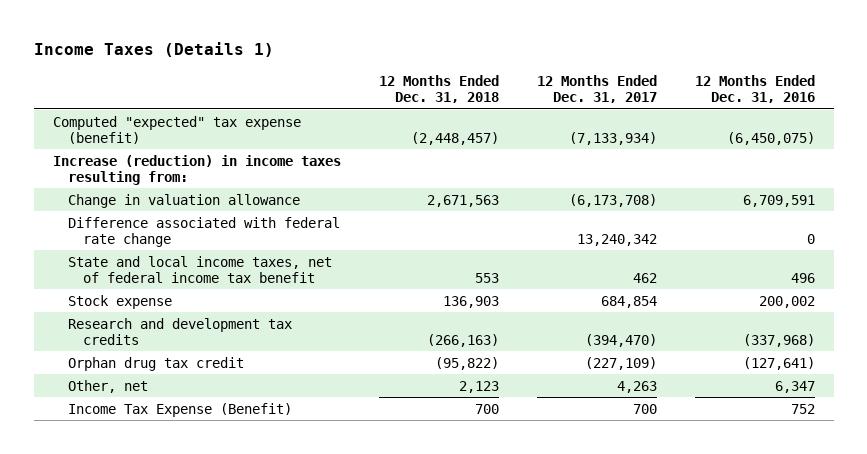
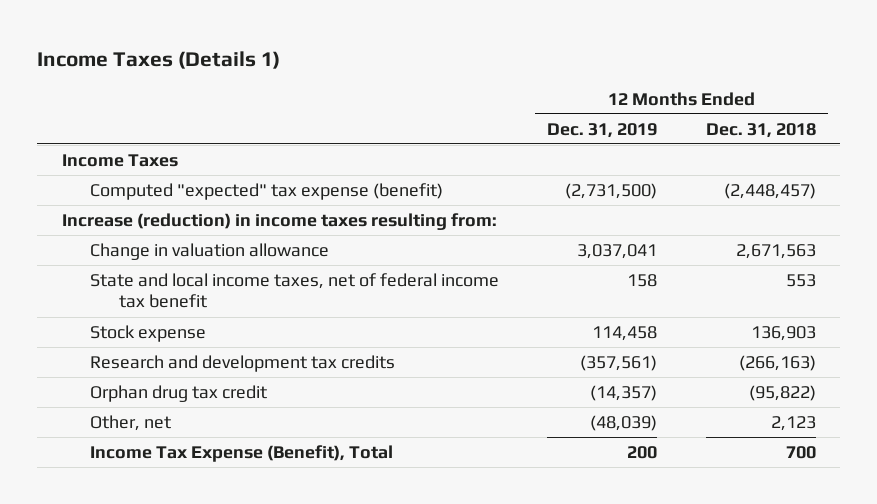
- | 12 Months Ended Dec. 31, 2018 | 12 Months Ended Dec. 31, 2017 | 12 Months Ended Dec. 31, 2016
+ | 12 Months Ended Dec. 31, 2019 | 12 Months Ended Dec. 31, 2018
+ Income Taxes
- Difference associated with federal rate change | | 13,240,342 | 0
- Income Tax Expense (Benefit) | 700 | 700 | 752
+ Income Tax Expense (Benefit), Total | 200 | 700

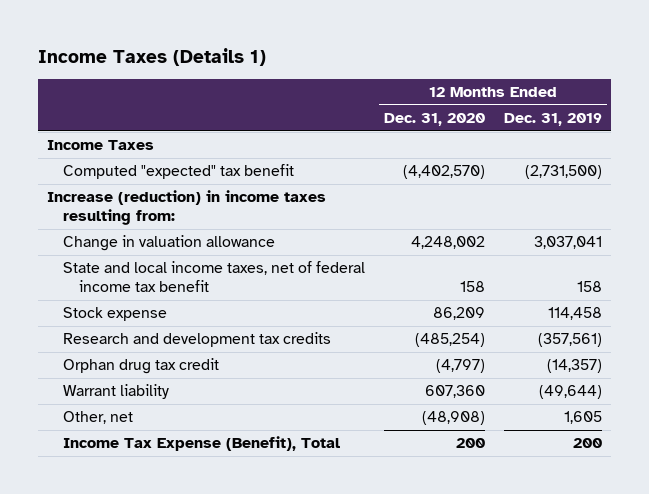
- | 12 Months Ended Dec. 31, 2019 | 12 Months Ended Dec. 31, 2018
+ | 12 Months Ended Dec. 31, 2020 | 12 Months Ended Dec. 31, 2019
- Computed "expected" tax expense (benefit) | (2,731,500) | (2,448,457)
+ Computed "expected" tax benefit | (4,402,570) | (2,731,500)
- Other, net | (48,039) | 2,123
+ Warrant liability | 607,360 | (49,644)
+ Other, net | (48,908) | 1,605

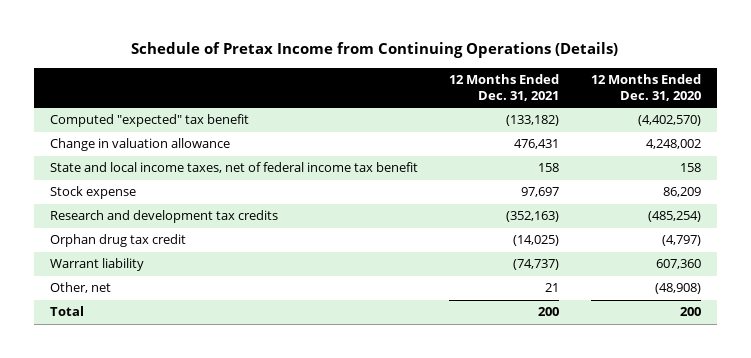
- Income Taxes (Details 1)
+ Schedule of Pretax Income from Continuing Operations (Details)
- | 12 Months Ended Dec. 31, 2020 | 12 Months Ended Dec. 31, 2019
+ | 12 Months Ended Dec. 31, 2021 | 12 Months Ended Dec. 31, 2020
- Income Taxes
- Increase (reduction) in income taxes resulting from:
- Income Tax Expense (Benefit), Total | 200 | 200
+ Total | 200 | 200

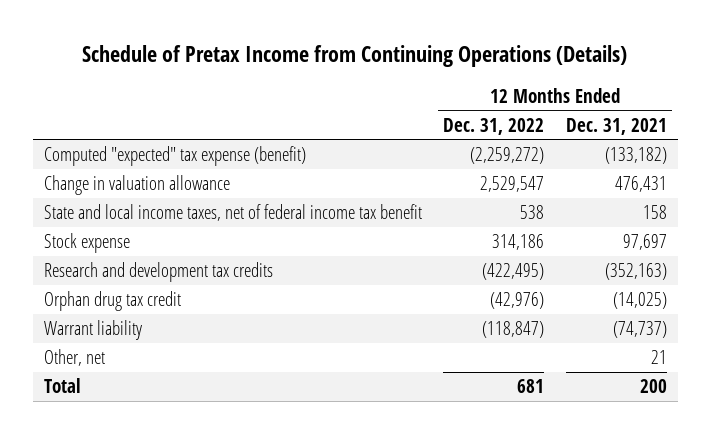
- | 12 Months Ended Dec. 31, 2021 | 12 Months Ended Dec. 31, 2020
+ | 12 Months Ended Dec. 31, 2022 | 12 Months Ended Dec. 31, 2021
- Computed "expected" tax benefit | (133,182) | (4,402,570)
+ Computed "expected" tax expense (benefit) | (2,259,272) | (133,182)

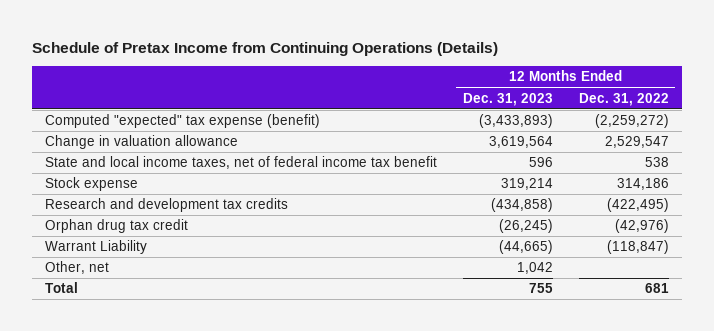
- | 12 Months Ended Dec. 31, 2022 | 12 Months Ended Dec. 31, 2021
+ | 12 Months Ended Dec. 31, 2023 | 12 Months Ended Dec. 31, 2022
- Warrant liability | (118,847) | (74,737)
+ Warrant Liability | (44,665) | (118,847)

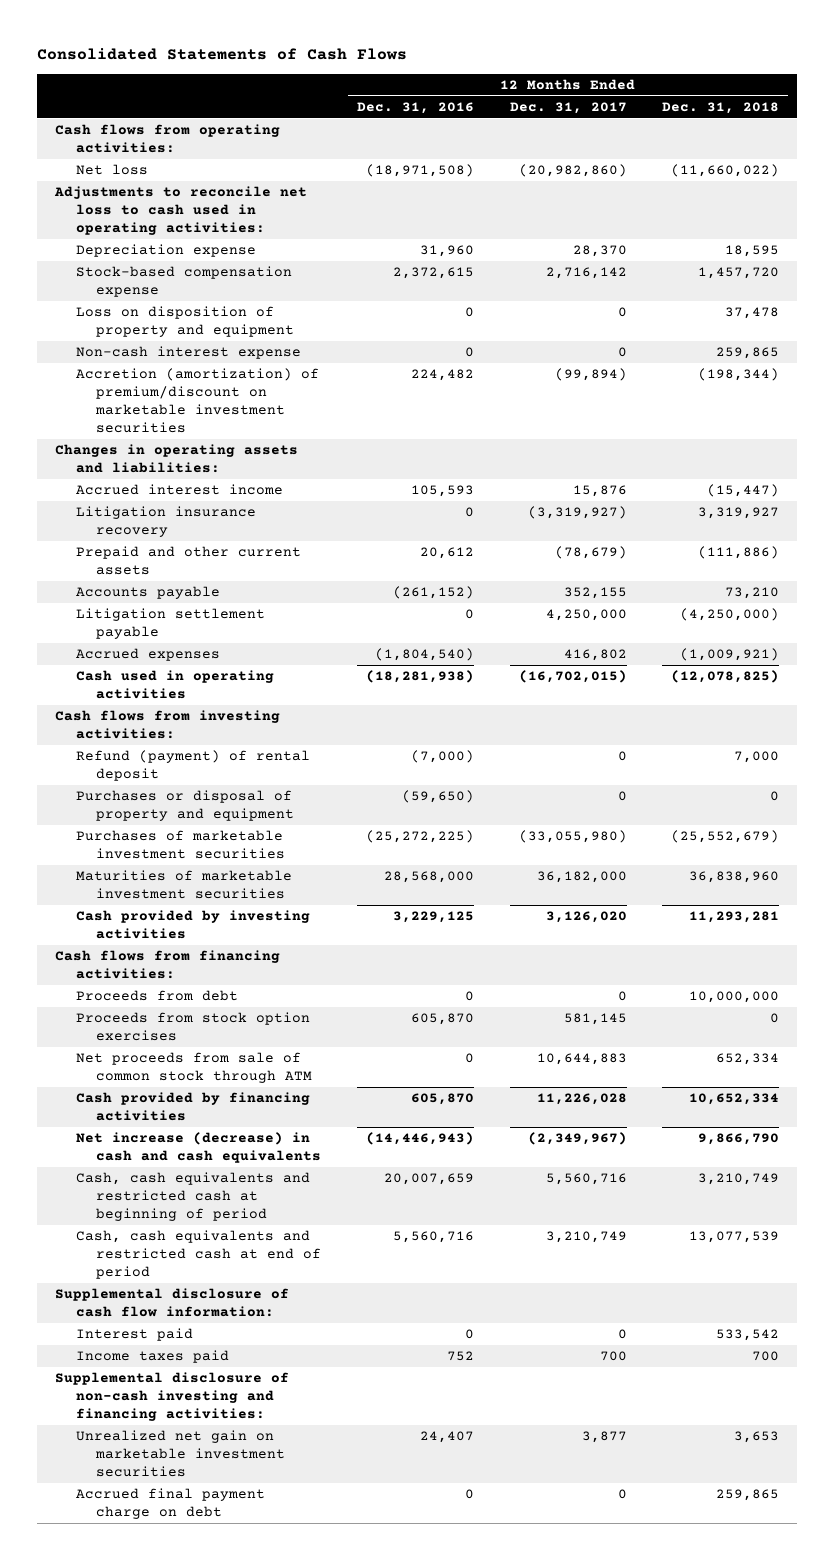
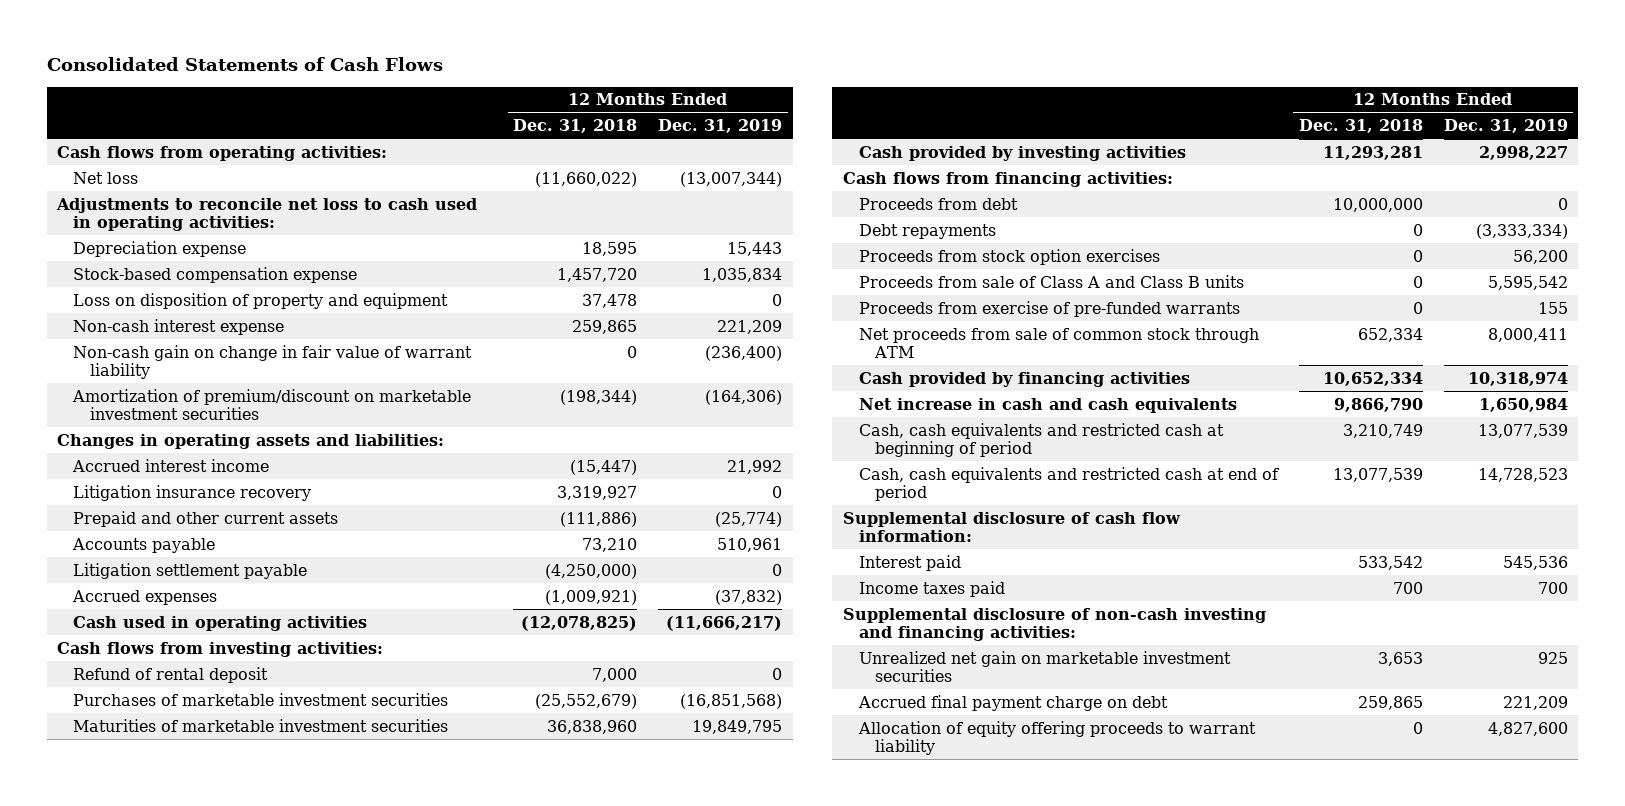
- | 12 Months Ended Dec. 31, 2016 | 12 Months Ended Dec. 31, 2017 | 12 Months Ended Dec. 31, 2018
+ | 12 Months Ended Dec. 31, 2018 | 12 Months Ended Dec. 31, 2019
- Accretion (amortization) of premium/discount on marketable investment securities | 224,482 | (99,894) | (198,344)
+ Non-cash gain on change in fair value of warrant liability | 0 | (236,400)
+ Amortization of premium/discount on marketable investment securities | (198,344) | (164,306)
- Refund (payment) of rental deposit | (7,000) | 0 | 7,000
- Purchases or disposal of property and equipment | (59,650) | 0 | 0
+ Refund of rental deposit | 7,000 | 0
+ Debt repayments | 0 | (3,333,334)
+ Proceeds from sale of Class A and Class B units | 0 | 5,595,542
+ Proceeds from exercise of pre-funded warrants | 0 | 155
- Net increase (decrease) in cash and cash equivalents | (14,446,943) | (2,349,967) | 9,866,790
+ Net increase in cash and cash equivalents | 9,866,790 | 1,650,984
+ Allocation of equity offering proceeds to warrant liability | 0 | 4,827,600

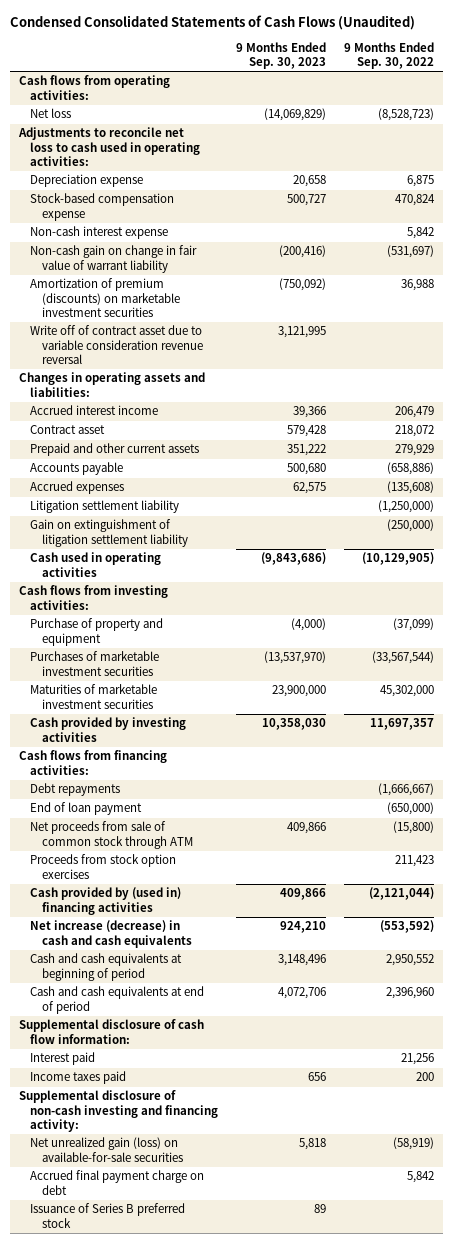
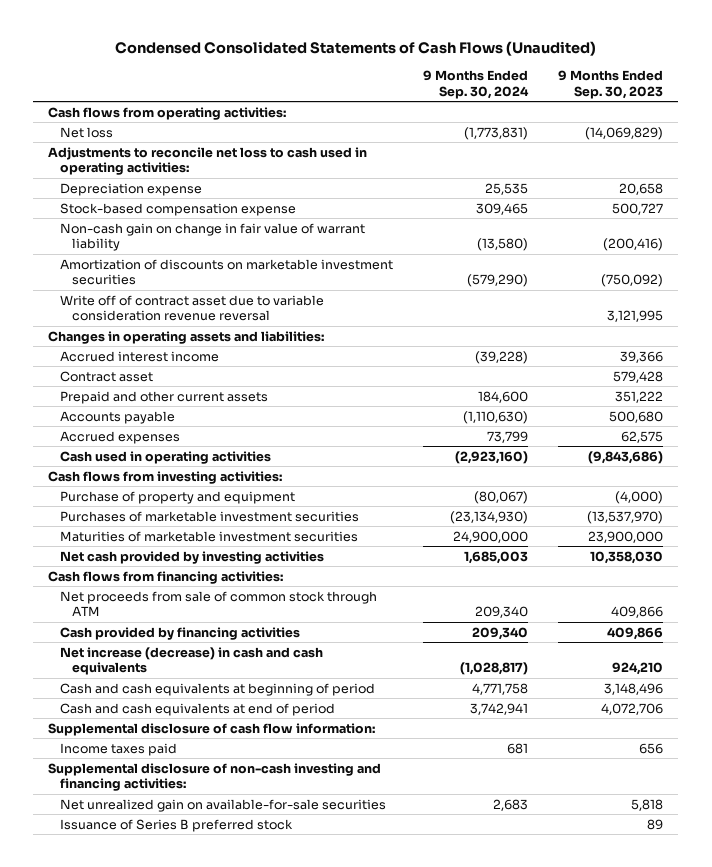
- | 9 Months Ended Sep. 30, 2023 | 9 Months Ended Sep. 30, 2022
+ | 9 Months Ended Sep. 30, 2024 | 9 Months Ended Sep. 30, 2023
- Non-cash interest expense | | 5,842
- Amortization of premium (discounts) on marketable investment securities | (750,092) | 36,988
+ Amortization of discounts on marketable investment securities | (579,290) | (750,092)
- Litigation settlement liability | | (1,250,000)
- Gain on extinguishment of litigation settlement liability | | (250,000)
- Cash provided by investing activities | 10,358,030 | 11,697,357
+ Net cash provided by investing activities | 1,685,003 | 10,358,030
- Debt repayments | | (1,666,667)
- End of loan payment | | (650,000)
- Proceeds from stock option exercises | | 211,423
- Cash provided by (used in) financing activities | 409,866 | (2,121,044)
+ Cash provided by financing activities | 209,340 | 409,866
- Interest paid | | 21,256
- Supplemental disclosure of non-cash investing and financing activity:
- Net unrealized gain (loss) on available-for-sale securities | 5,818 | (58,919)
- Accrued final payment charge on debt | | 5,842
+ Supplemental disclosure of non-cash investing and financing activities:
+ Net unrealized gain on available-for-sale securities | 2,683 | 5,818

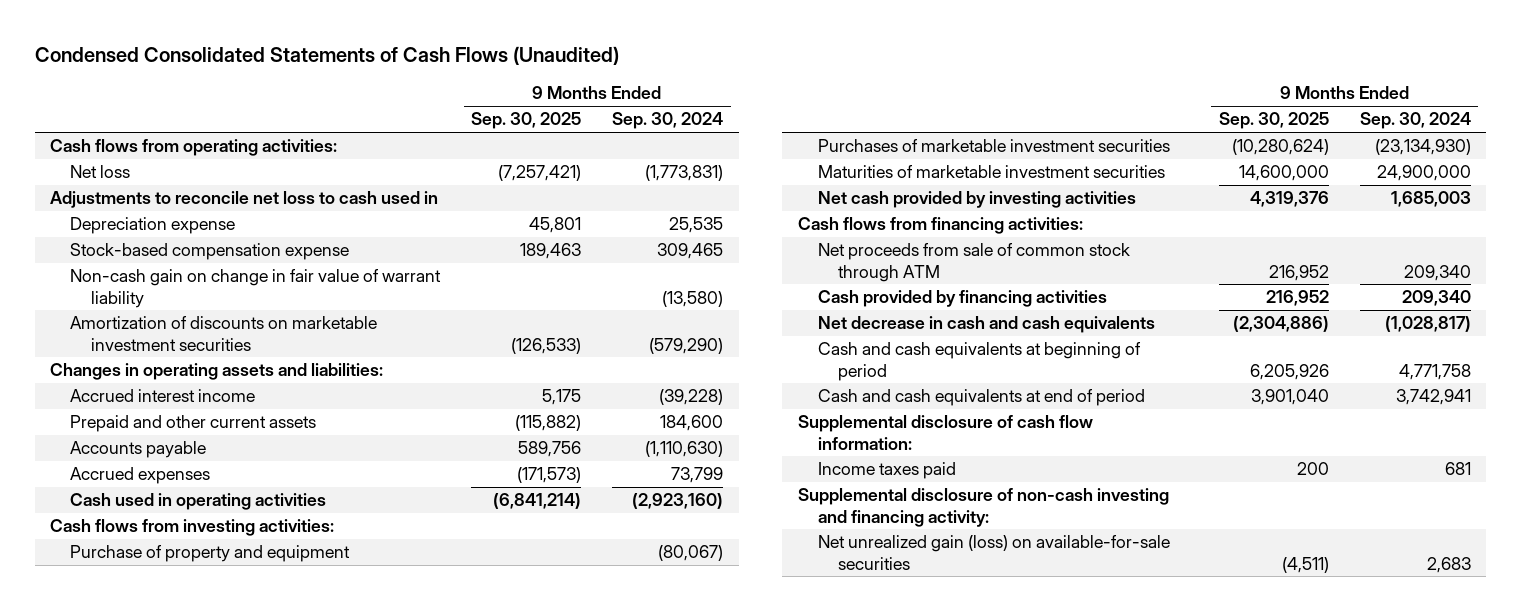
- | 9 Months Ended Sep. 30, 2024 | 9 Months Ended Sep. 30, 2023
+ | 9 Months Ended Sep. 30, 2025 | 9 Months Ended Sep. 30, 2024
- Adjustments to reconcile net loss to cash used in operating activities:
+ Adjustments to reconcile net loss to cash used in
- Write off of contract asset due to variable consideration revenue reversal | | 3,121,995
- Contract asset | | 579,428
- Net increase (decrease) in cash and cash equivalents | (1,028,817) | 924,210
+ Net decrease in cash and cash equivalents | (2,304,886) | (1,028,817)
- Supplemental disclosure of non-cash investing and financing activities:
- Net unrealized gain on available-for-sale securities | 2,683 | 5,818
- Issuance of Series B preferred stock | | 89
+ Supplemental disclosure of non-cash investing and financing activity:
+ Net unrealized gain (loss) on available-for-sale securities | (4,511) | 2,683

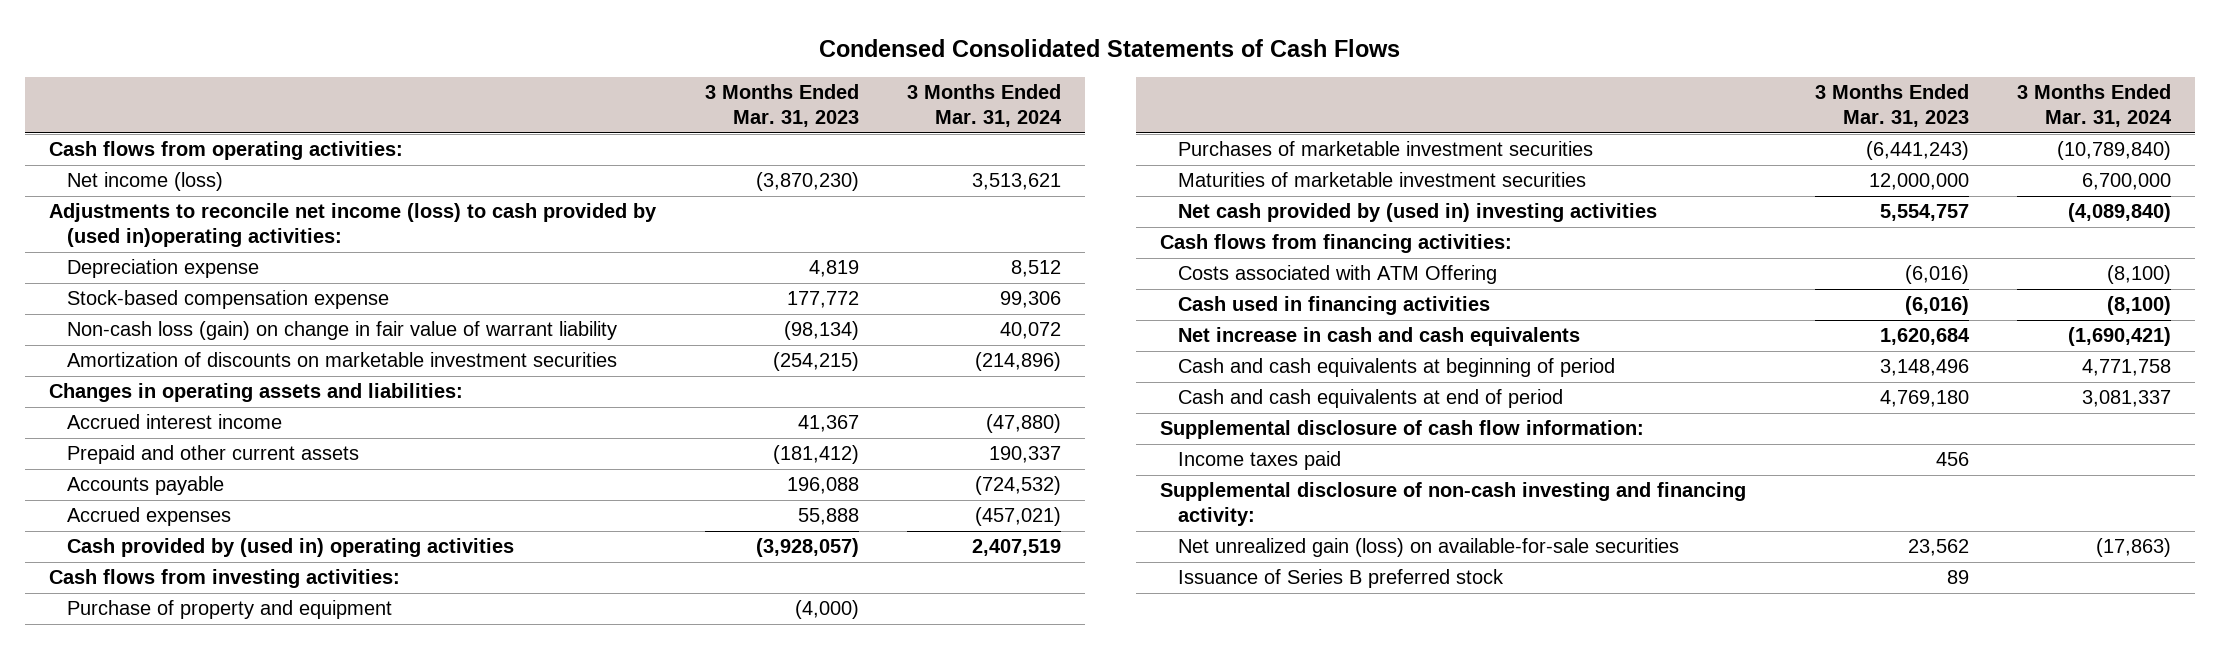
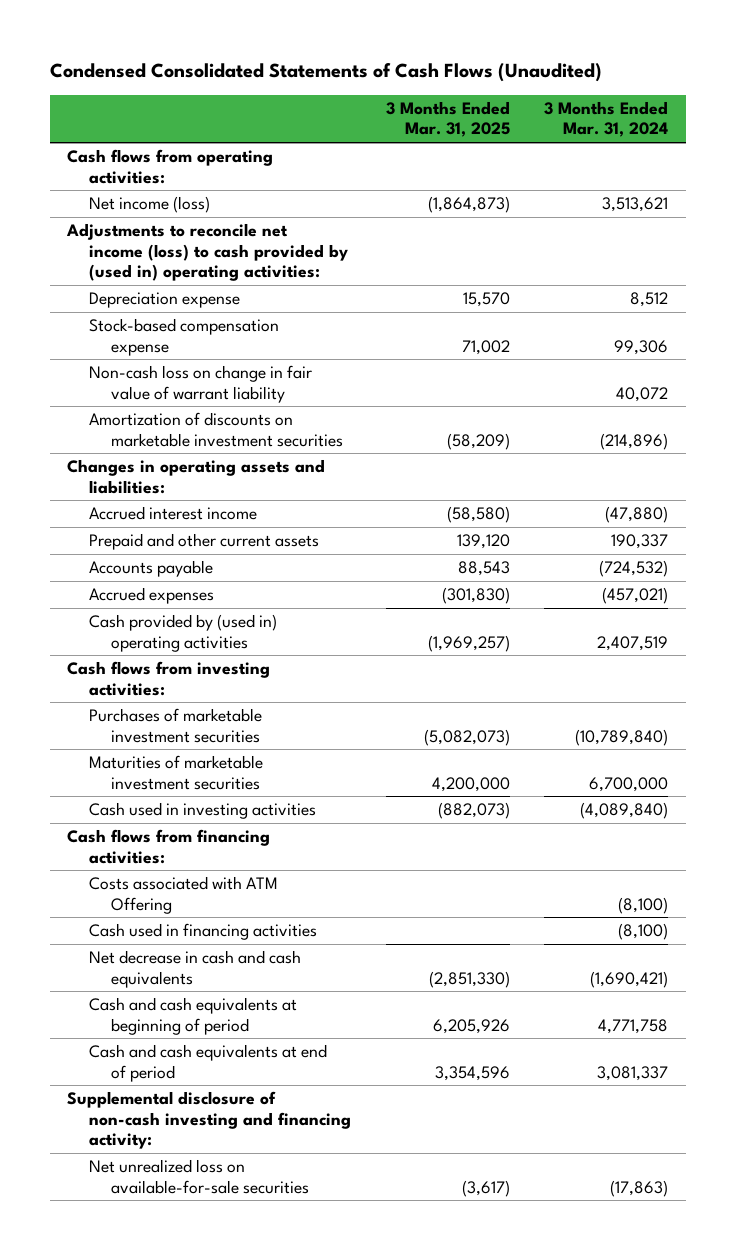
- Condensed Consolidated Statements of Cash Flows
+ Condensed Consolidated Statements of Cash Flows (Unaudited)
- | 3 Months Ended Mar. 31, 2023 | 3 Months Ended Mar. 31, 2024
+ | 3 Months Ended Mar. 31, 2025 | 3 Months Ended Mar. 31, 2024
- Adjustments to reconcile net income (loss) to cash provided by (used in)operating activities:
+ Adjustments to reconcile net income (loss) to cash provided by (used in) operating activities:
- Non-cash loss (gain) on change in fair value of warrant liability | (98,134) | 40,072
+ Non-cash loss on change in fair value of warrant liability | | 40,072
- Purchase of property and equipment | (4,000) |
- Net cash provided by (used in) investing activities | 5,554,757 | (4,089,840)
+ Cash used in investing activities | (882,073) | (4,089,840)
- Net increase in cash and cash equivalents | 1,620,684 | (1,690,421)
+ Net decrease in cash and cash equivalents | (2,851,330) | (1,690,421)
- Supplemental disclosure of cash flow information:
- Income taxes paid | 456 |
- Net unrealized gain (loss) on available-for-sale securities | 23,562 | (17,863)
- Issuance of Series B preferred stock | 89 |
+ Net unrealized loss on available-for-sale securities | (3,617) | (17,863)

